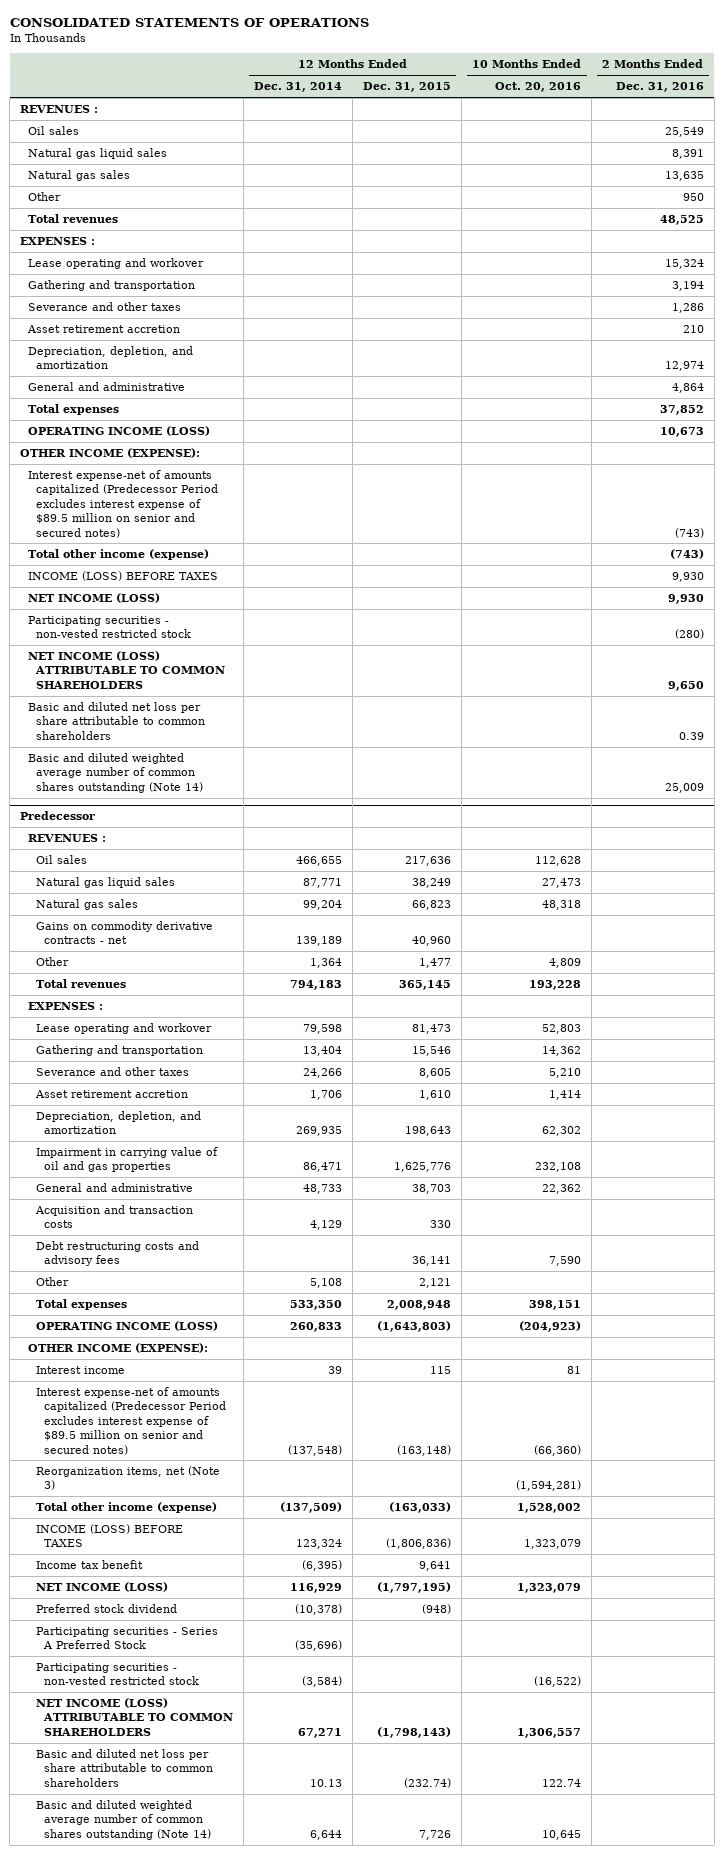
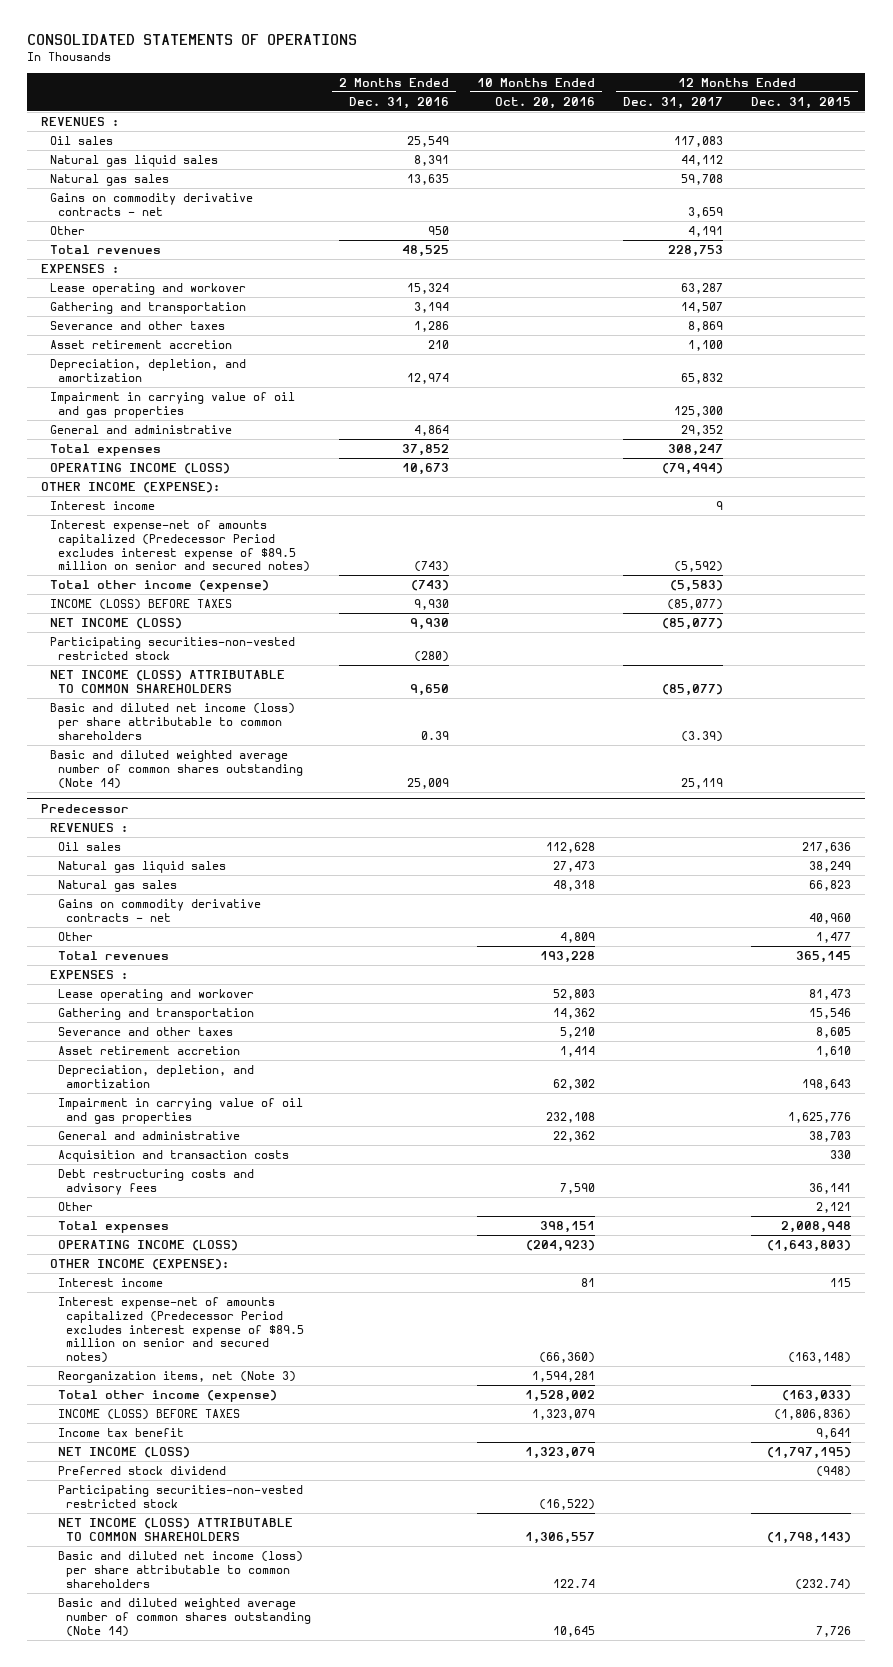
- | 12 Months Ended Dec. 31, 2014 | 12 Months Ended Dec. 31, 2015 | 10 Months Ended Oct. 20, 2016 | 2 Months Ended Dec. 31, 2016
+ | 2 Months Ended Dec. 31, 2016 | 10 Months Ended Oct. 20, 2016 | 12 Months Ended Dec. 31, 2017 | 12 Months Ended Dec. 31, 2015
+ Gains on commodity derivative contracts - net | | | 3,659 |
+ Impairment in carrying value of oil and gas properties | | | 125,300 |
+ Interest income | | | 9 |
- Participating securities - non-vested restricted stock | | | | (280)
+ Participating securities-non-vested restricted stock | (280) | | |
- Basic and diluted net loss per share attributable to common shareholders | | | | 0.39
+ Basic and diluted net income (loss) per share attributable to common shareholders | 0.39 | | (3.39) |
@ Predecessor
- Reorganization items, net (Note 3) | | | (1,594,281) |
+ Reorganization items, net (Note 3) | | 1,594,281 | |
- Participating securities - Series A Preferred Stock | (35,696) | | |
- Participating securities - non-vested restricted stock | (3,584) | | (16,522) |
+ Participating securities-non-vested restricted stock | | (16,522) | |
- Basic and diluted net loss per share attributable to common shareholders | 10.13 | (232.74) | 122.74 |
+ Basic and diluted net income (loss) per share attributable to common shareholders | | 122.74 | | (232.74)

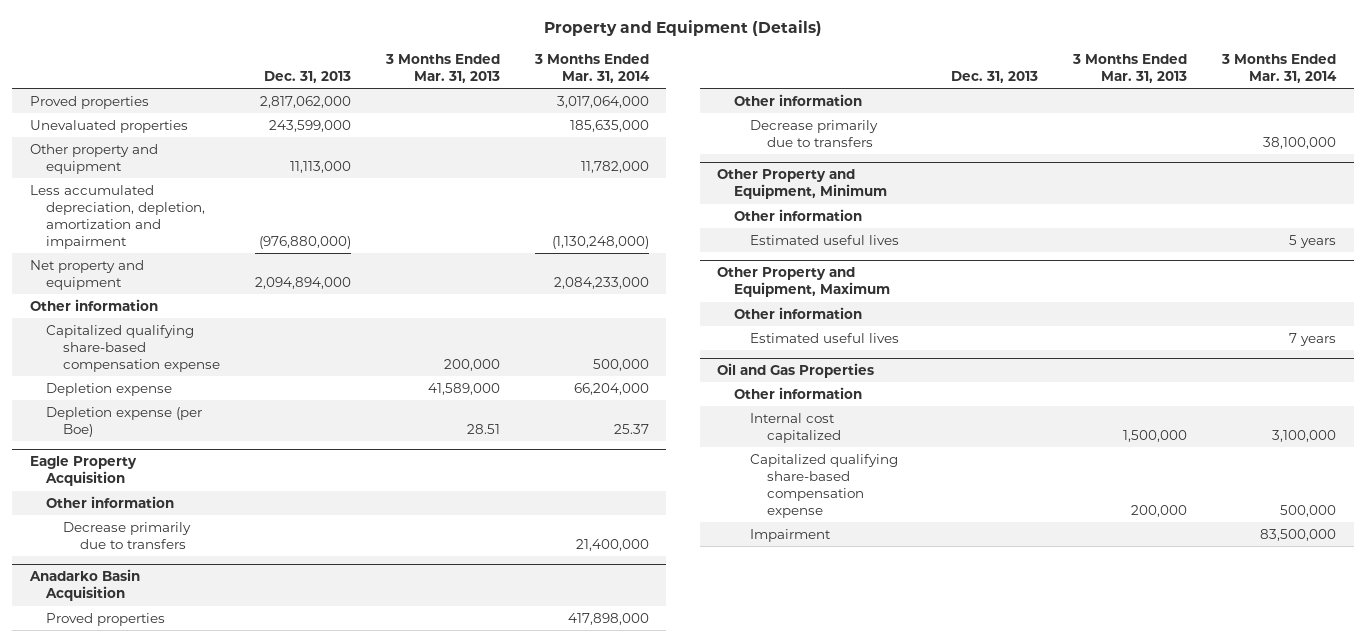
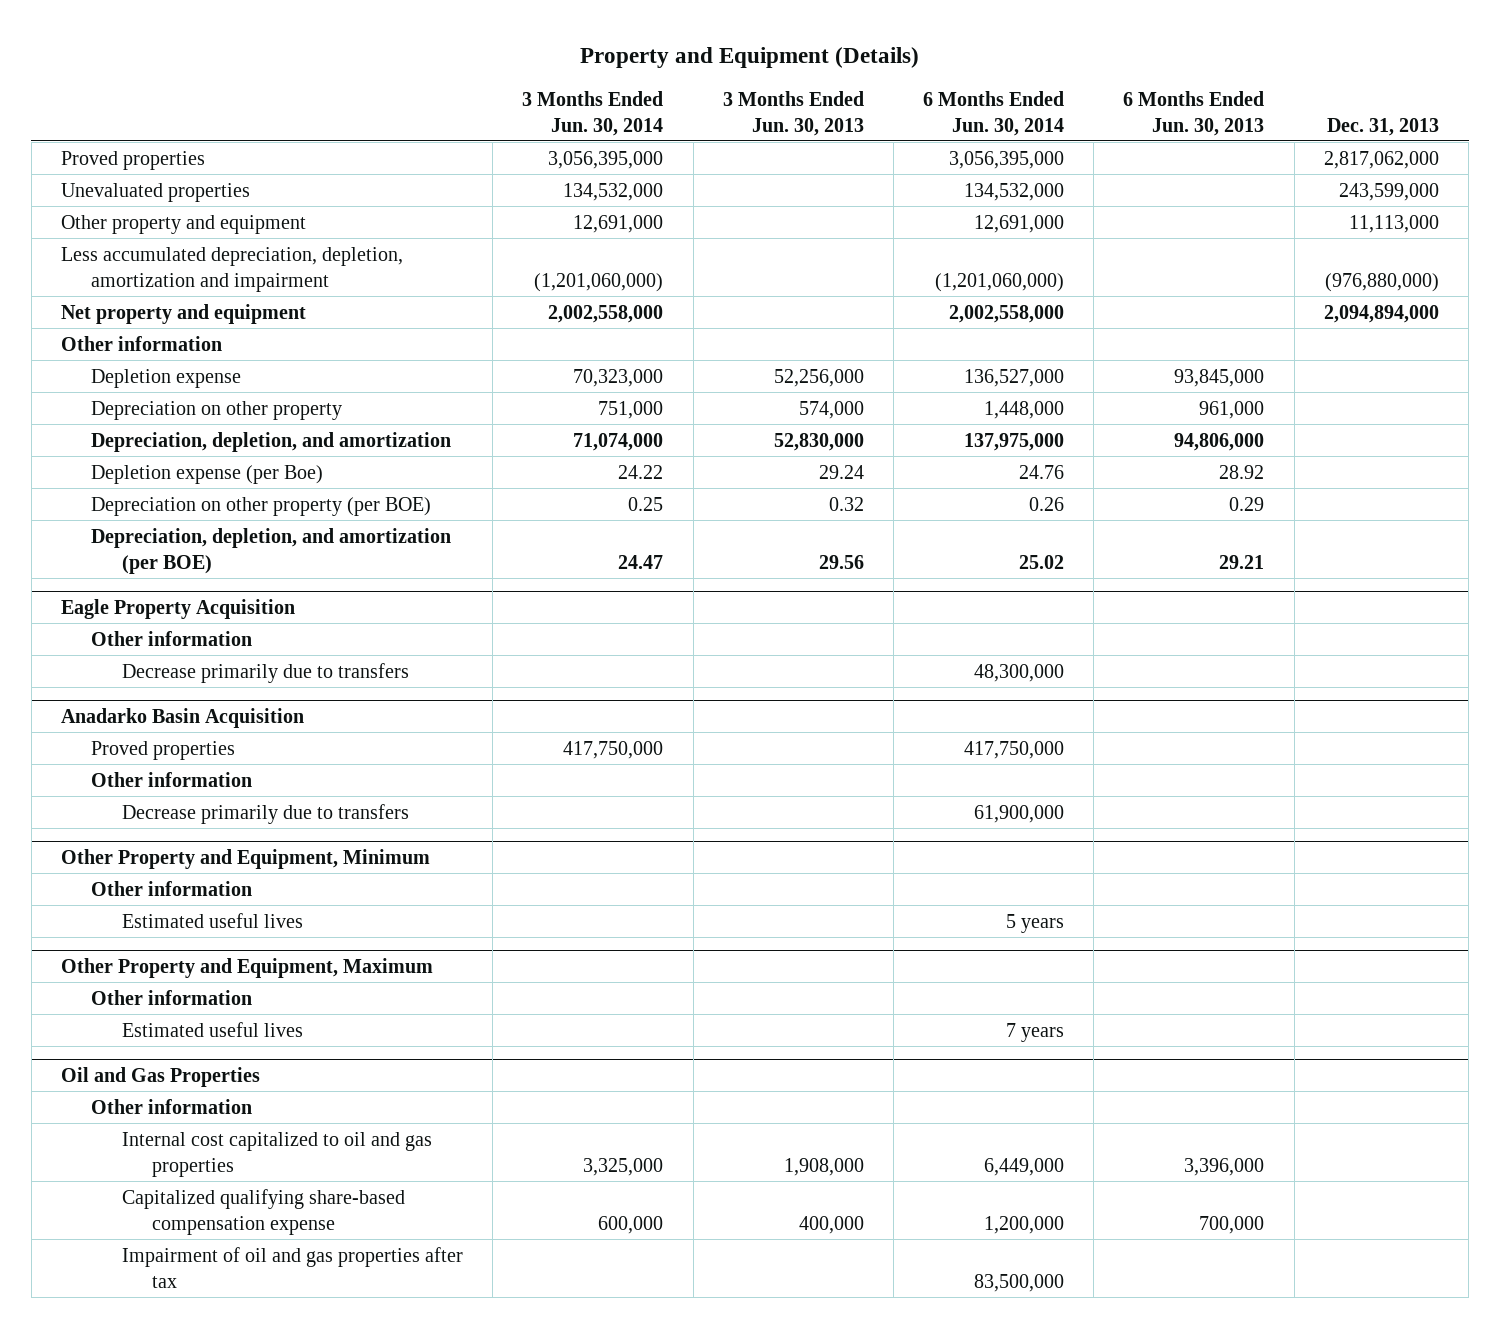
- | Dec. 31, 2013 | 3 Months Ended Mar. 31, 2013 | 3 Months Ended Mar. 31, 2014
+ | 3 Months Ended Jun. 30, 2014 | 3 Months Ended Jun. 30, 2013 | 6 Months Ended Jun. 30, 2014 | 6 Months Ended Jun. 30, 2013 | Dec. 31, 2013
- Capitalized qualifying share-based compensation expense | | 200,000 | 500,000
+ Depreciation on other property | 751,000 | 574,000 | 1,448,000 | 961,000 |
+ Depreciation, depletion, and amortization | 71,074,000 | 52,830,000 | 137,975,000 | 94,806,000 |
+ Depreciation on other property (per BOE) | 0.25 | 0.32 | 0.26 | 0.29 |
+ Depreciation, depletion, and amortization (per BOE) | 24.47 | 29.56 | 25.02 | 29.21 |
@ Oil and Gas Properties
- Internal cost capitalized | | 1,500,000 | 3,100,000
+ Internal cost capitalized to oil and gas properties | 3,325,000 | 1,908,000 | 6,449,000 | 3,396,000 |
- Impairment | | | 83,500,000
+ Impairment of oil and gas properties after tax | | | 83,500,000 | |

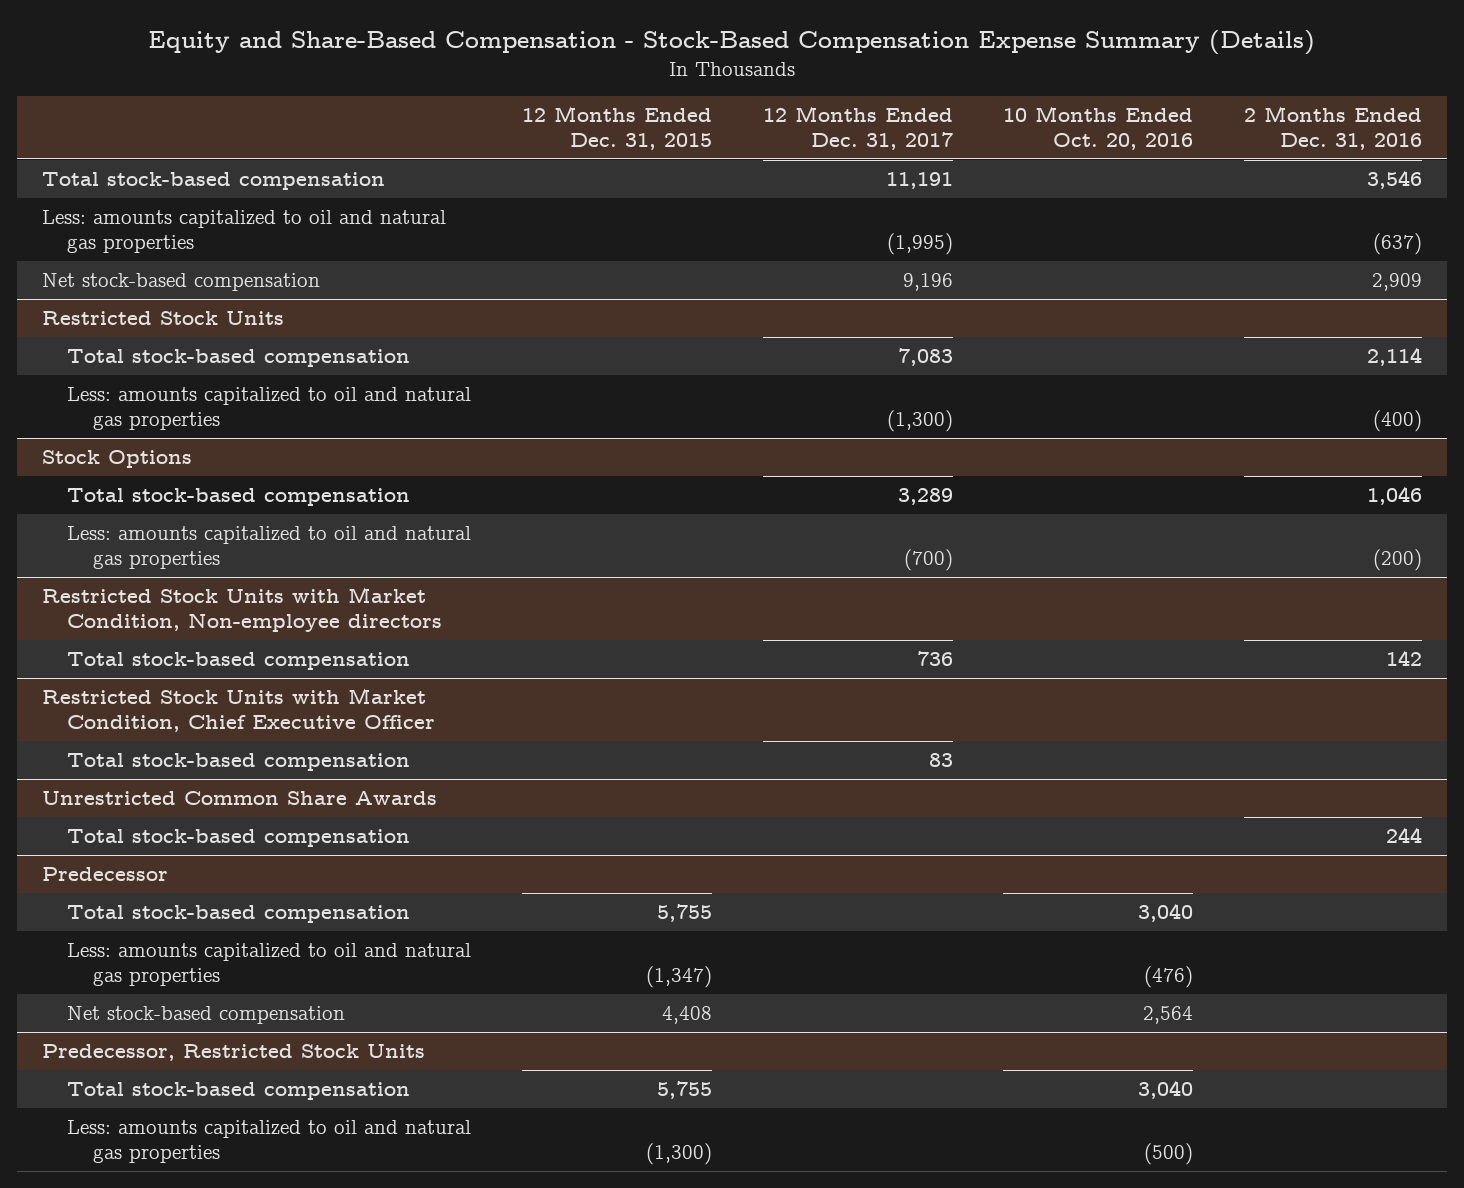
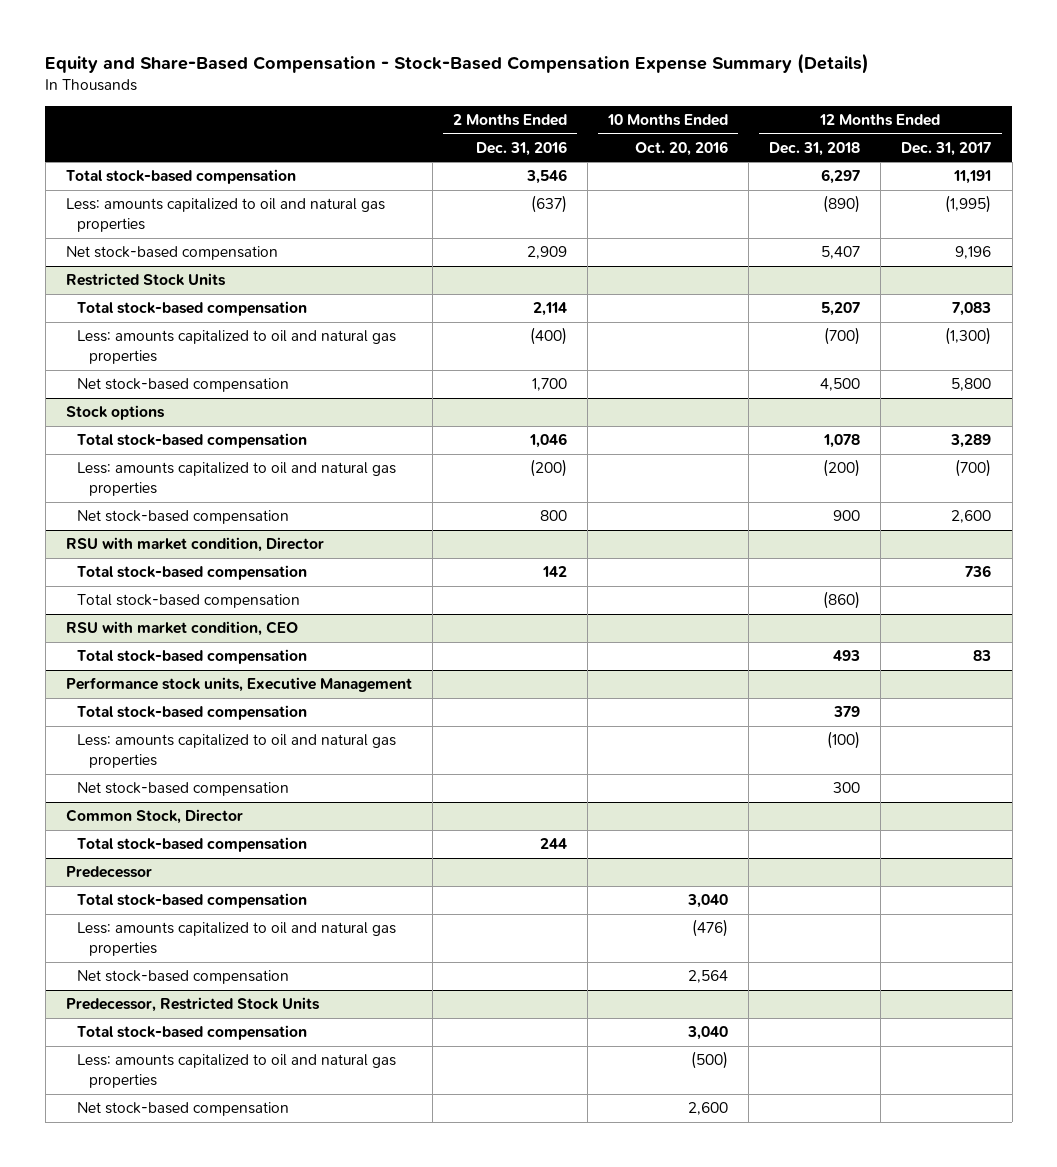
- | 12 Months Ended Dec. 31, 2015 | 12 Months Ended Dec. 31, 2017 | 10 Months Ended Oct. 20, 2016 | 2 Months Ended Dec. 31, 2016
+ | 2 Months Ended Dec. 31, 2016 | 10 Months Ended Oct. 20, 2016 | 12 Months Ended Dec. 31, 2018 | 12 Months Ended Dec. 31, 2017
- Stock Options
@ Restricted Stock Units
+ Net stock-based compensation | 1,700 | | 4,500 | 5,800
+ Stock options
- Restricted Stock Units with Market Condition, Non-employee directors
+ Net stock-based compensation | 800 | | 900 | 2,600
+ RSU with market condition, Director
- Restricted Stock Units with Market Condition, Chief Executive Officer
+ Total stock-based compensation | | | (860) |
+ RSU with market condition, CEO
- Unrestricted Common Share Awards
+ Performance stock units, Executive Management
+ Total stock-based compensation | | | 379 |
+ Less: amounts capitalized to oil and natural gas properties | | | (100) |
+ Net stock-based compensation | | | 300 |
+ Common Stock, Director
@ Predecessor, Restricted Stock Units
+ Net stock-based compensation | | 2,600 | |

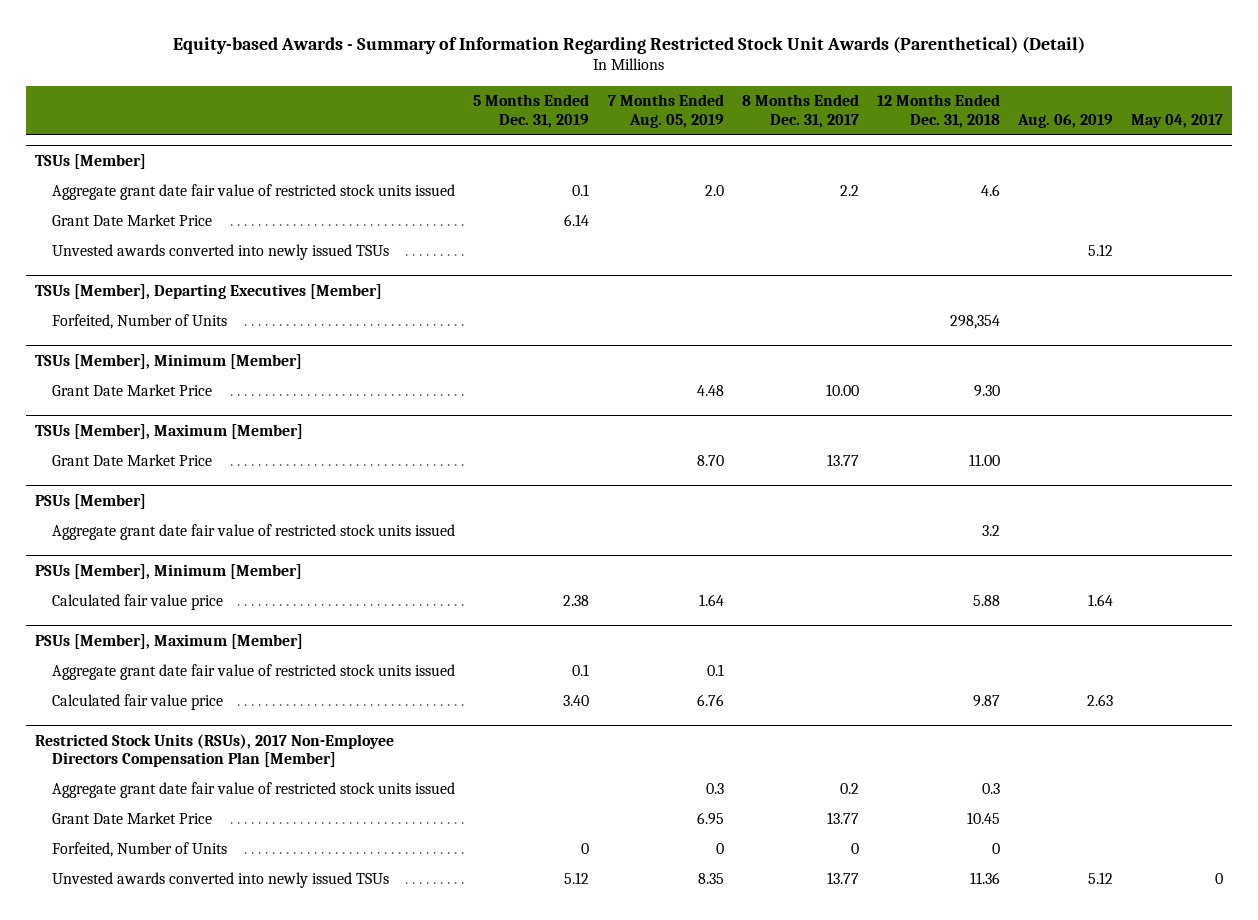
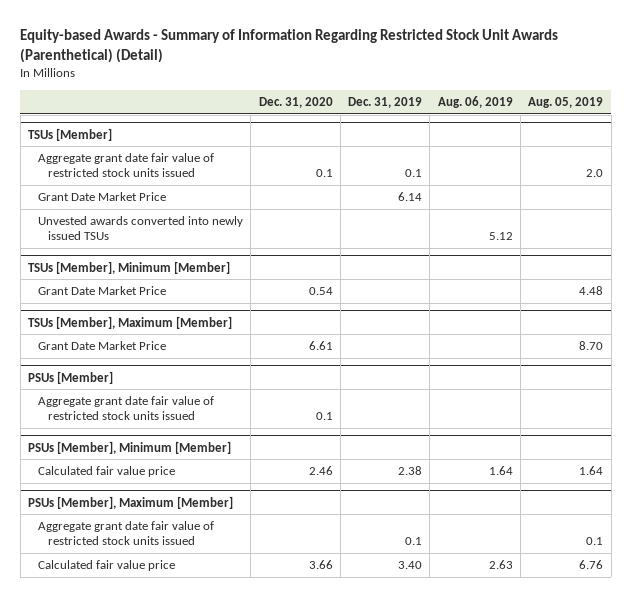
- | 5 Months Ended Dec. 31, 2019 | 7 Months Ended Aug. 05, 2019 | 8 Months Ended Dec. 31, 2017 | 12 Months Ended Dec. 31, 2018 | Aug. 06, 2019 | May 04, 2017
+ | Dec. 31, 2020 | Dec. 31, 2019 | Aug. 06, 2019 | Aug. 05, 2019
- TSUs [Member], Departing Executives [Member]
- Forfeited, Number of Units | | | | 298,354 | |
- Restricted Stock Units (RSUs), 2017 Non-Employee Directors Compensation Plan [Member]
- Aggregate grant date fair value of restricted stock units issued | | 0.3 | 0.2 | 0.3 | |
- Grant Date Market Price | | 6.95 | 13.77 | 10.45 | |
- Forfeited, Number of Units | 0 | 0 | 0 | 0 | |
- Unvested awards converted into newly issued TSUs | 5.12 | 8.35 | 13.77 | 11.36 | 5.12 | 0

